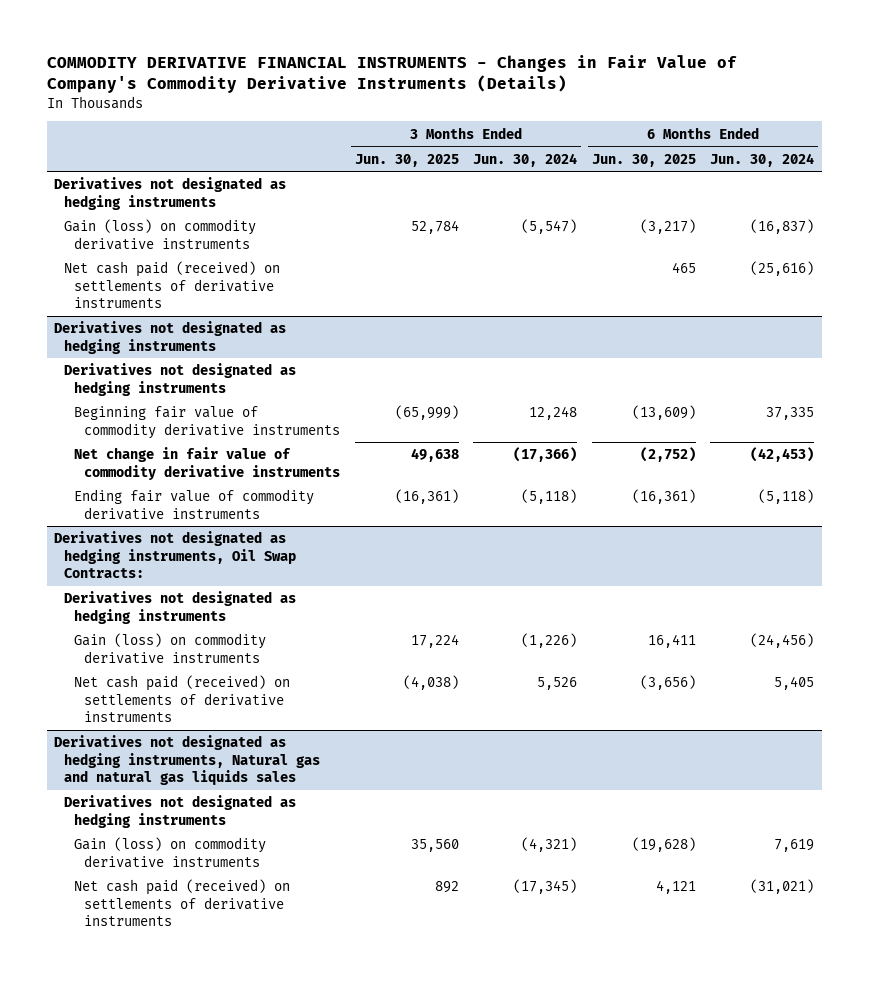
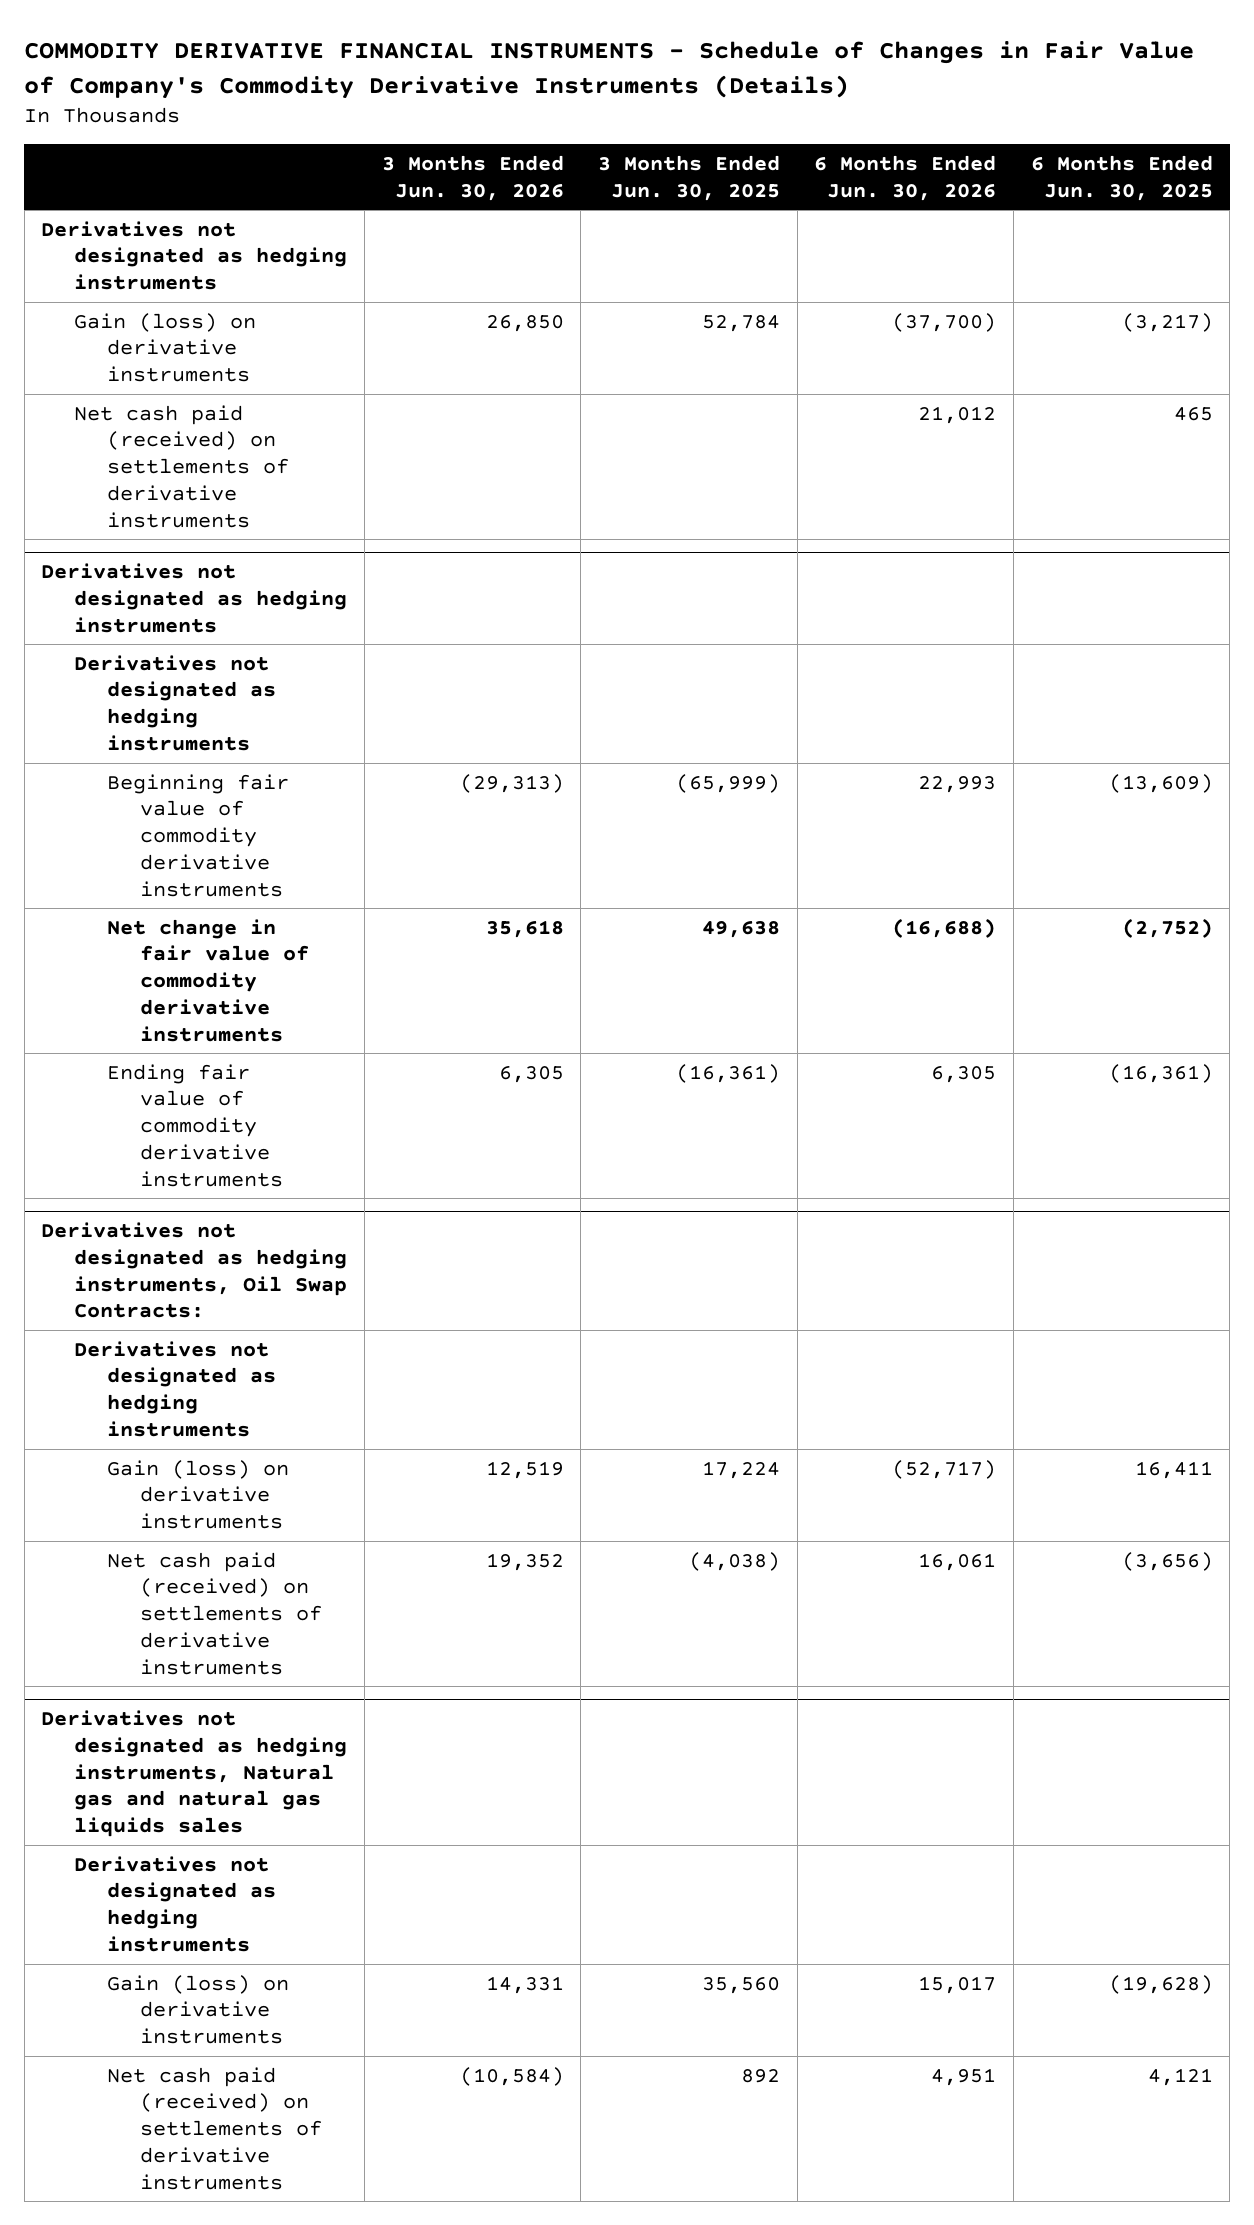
- COMMODITY DERIVATIVE FINANCIAL INSTRUMENTS - Changes in Fair Value of Company's Commodity Derivative Instruments (Details)
+ COMMODITY DERIVATIVE FINANCIAL INSTRUMENTS - Schedule of Changes in Fair Value of Company's Commodity Derivative Instruments (Details)
- | 3 Months Ended Jun. 30, 2025 | 3 Months Ended Jun. 30, 2024 | 6 Months Ended Jun. 30, 2025 | 6 Months Ended Jun. 30, 2024
+ | 3 Months Ended Jun. 30, 2026 | 3 Months Ended Jun. 30, 2025 | 6 Months Ended Jun. 30, 2026 | 6 Months Ended Jun. 30, 2025
- Gain (loss) on commodity derivative instruments | 52,784 | (5,547) | (3,217) | (16,837)
+ Gain (loss) on derivative instruments | 26,850 | 52,784 | (37,700) | (3,217)
@ Derivatives not designated as hedging instruments, Oil Swap Contracts:
- Gain (loss) on commodity derivative instruments | 17,224 | (1,226) | 16,411 | (24,456)
+ Gain (loss) on derivative instruments | 12,519 | 17,224 | (52,717) | 16,411
@ Derivatives not designated as hedging instruments, Natural gas and natural gas liquids sales
- Gain (loss) on commodity derivative instruments | 35,560 | (4,321) | (19,628) | 7,619
+ Gain (loss) on derivative instruments | 14,331 | 35,560 | 15,017 | (19,628)

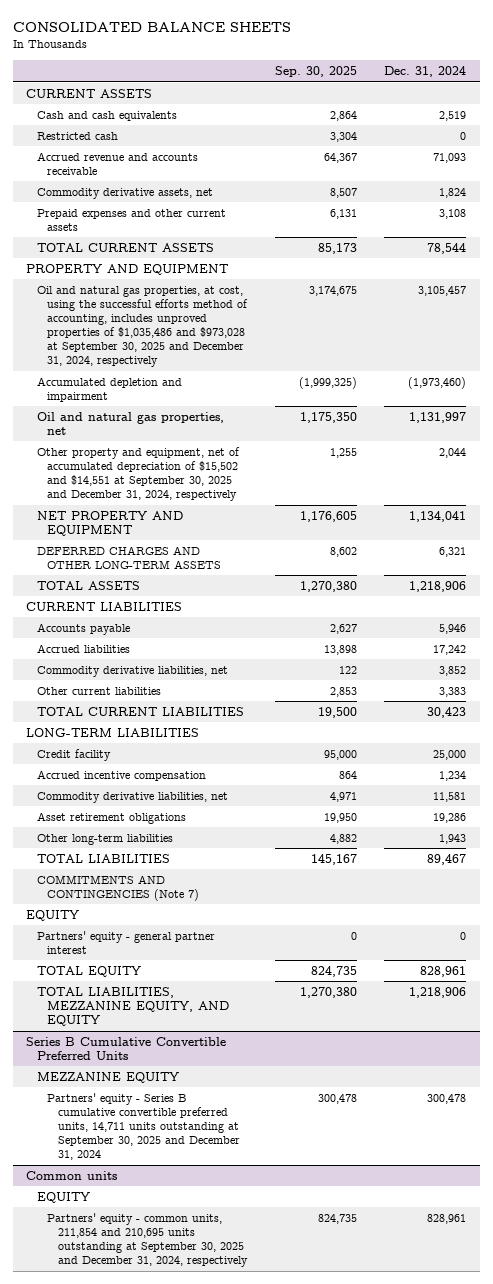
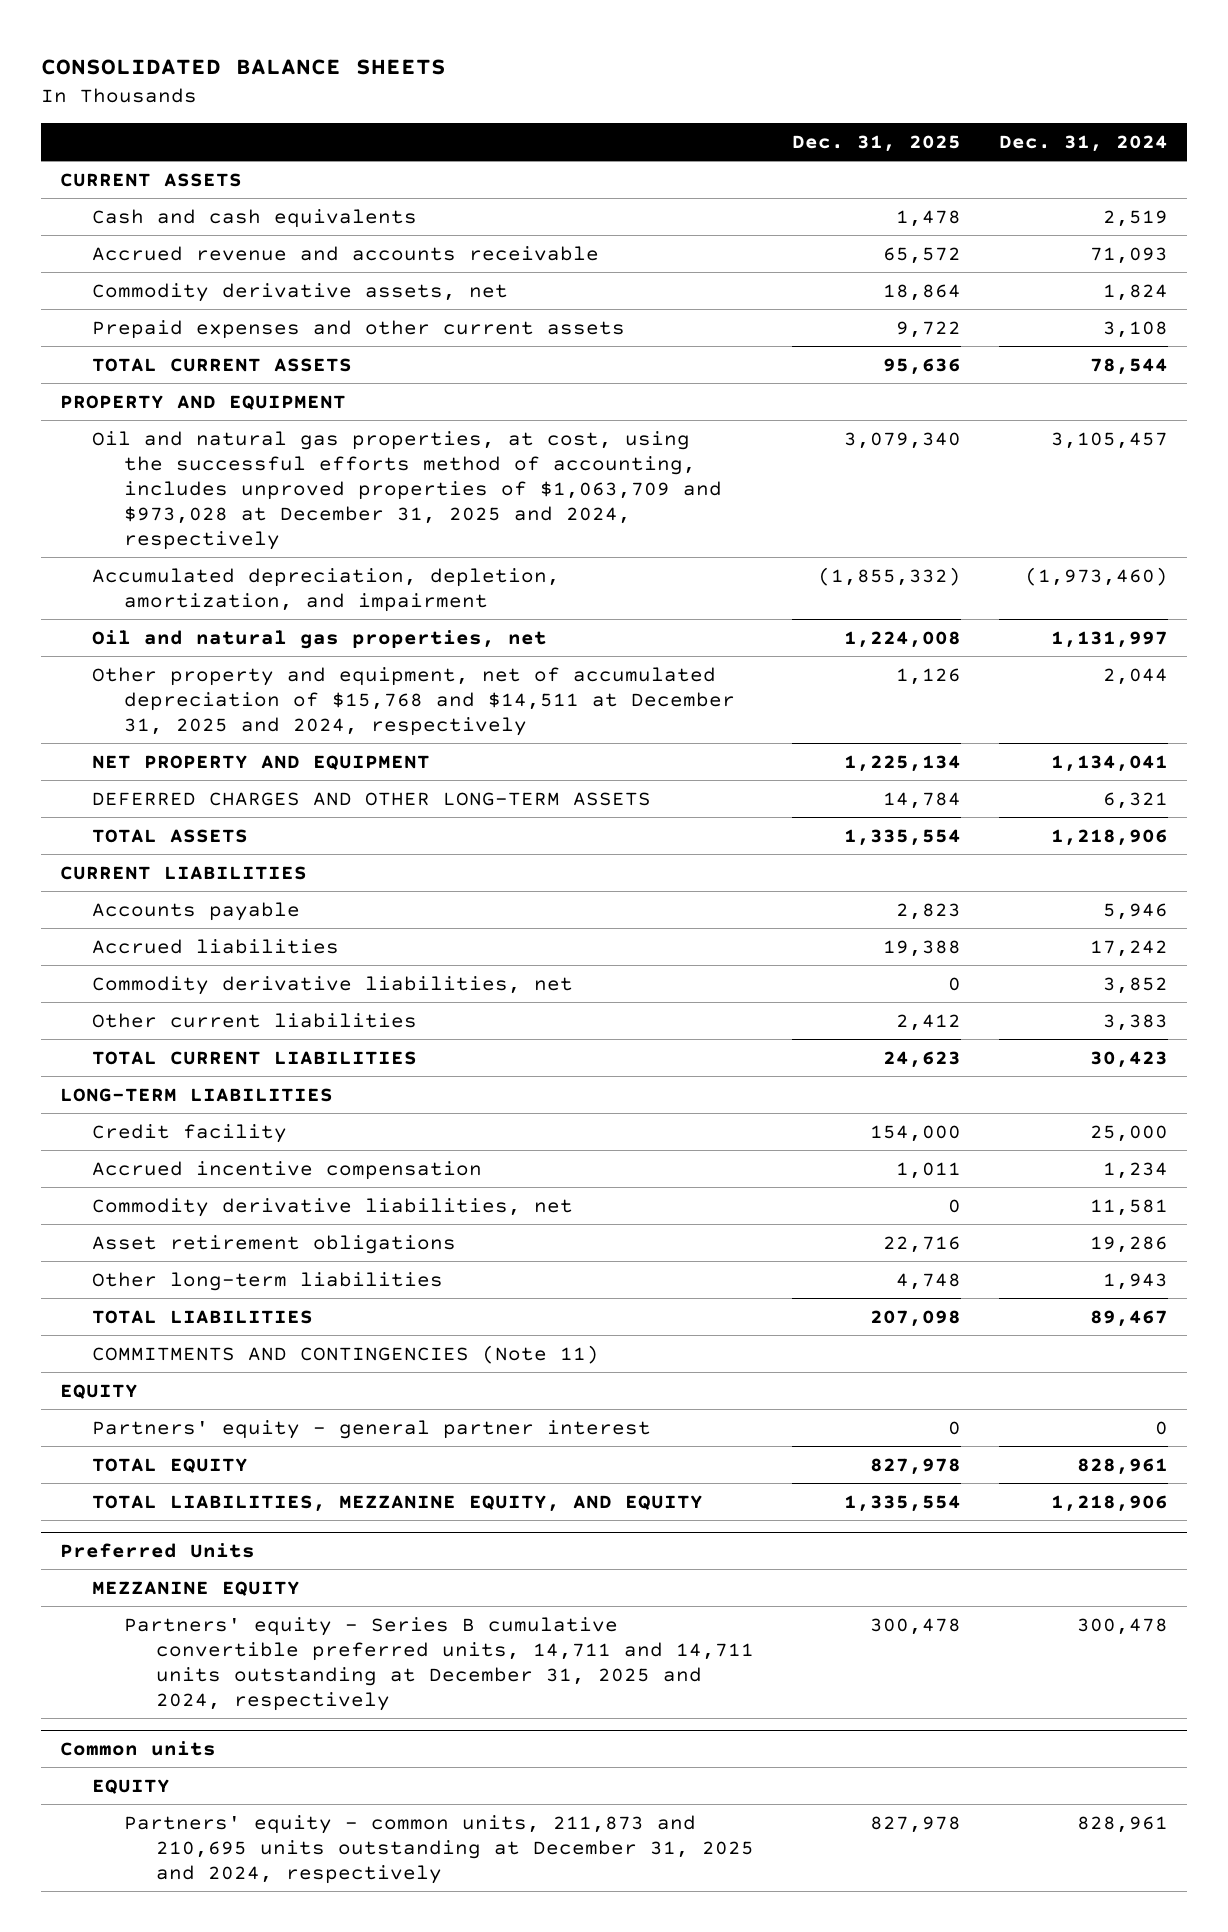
- | Sep. 30, 2025 | Dec. 31, 2024
+ | Dec. 31, 2025 | Dec. 31, 2024
- Restricted cash | 3,304 | 0
- Oil and natural gas properties, at cost, using the successful efforts method of accounting, includes unproved properties of $1,035,486 and $973,028 at September 30, 2025 and December 31, 2024, respectively | 3,174,675 | 3,105,457
- Accumulated depletion and impairment | (1,999,325) | (1,973,460)
+ Oil and natural gas properties, at cost, using the successful efforts method of accounting, includes unproved properties of $1,063,709 and $973,028 at December 31, 2025 and 2024, respectively | 3,079,340 | 3,105,457
+ Accumulated depreciation, depletion, amortization, and impairment | (1,855,332) | (1,973,460)
- Other property and equipment, net of accumulated depreciation of $15,502 and $14,551 at September 30, 2025 and December 31, 2024, respectively | 1,255 | 2,044
+ Other property and equipment, net of accumulated depreciation of $15,768 and $14,511 at December 31, 2025 and 2024, respectively | 1,126 | 2,044
- COMMITMENTS AND CONTINGENCIES (Note 7)
+ COMMITMENTS AND CONTINGENCIES (Note 11)
- Series B Cumulative Convertible Preferred Units
+ Preferred Units
- Partners' equity - Series B cumulative convertible preferred units, 14,711 units outstanding at September 30, 2025 and December 31, 2024 | 300,478 | 300,478
+ Partners' equity - Series B cumulative convertible preferred units, 14,711 and 14,711 units outstanding at December 31, 2025 and 2024, respectively | 300,478 | 300,478
@ Common units
- Partners' equity - common units, 211,854 and 210,695 units outstanding at September 30, 2025 and December 31, 2024, respectively | 824,735 | 828,961
+ Partners' equity - common units, 211,873 and 210,695 units outstanding at December 31, 2025 and 2024, respectively | 827,978 | 828,961

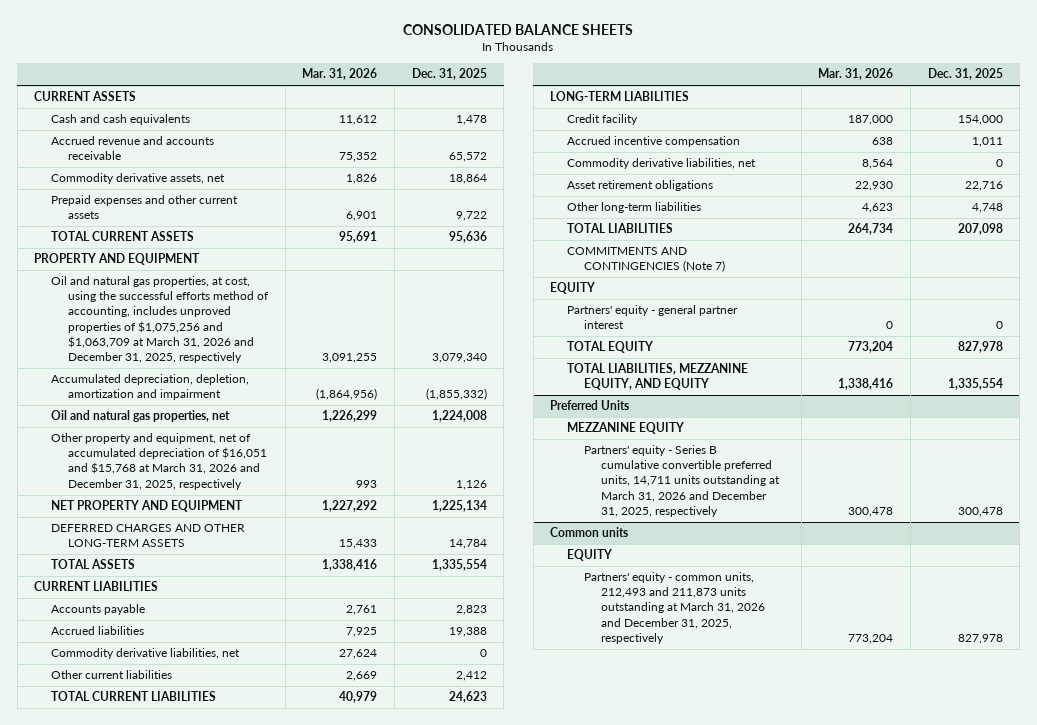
- | Dec. 31, 2025 | Dec. 31, 2024
+ | Mar. 31, 2026 | Dec. 31, 2025
- Oil and natural gas properties, at cost, using the successful efforts method of accounting, includes unproved properties of $1,063,709 and $973,028 at December 31, 2025 and 2024, respectively | 3,079,340 | 3,105,457
- Accumulated depreciation, depletion, amortization, and impairment | (1,855,332) | (1,973,460)
+ Oil and natural gas properties, at cost, using the successful efforts method of accounting, includes unproved properties of $1,075,256 and $1,063,709 at March 31, 2026 and December 31, 2025, respectively | 3,091,255 | 3,079,340
+ Accumulated depreciation, depletion, amortization and impairment | (1,864,956) | (1,855,332)
- Other property and equipment, net of accumulated depreciation of $15,768 and $14,511 at December 31, 2025 and 2024, respectively | 1,126 | 2,044
+ Other property and equipment, net of accumulated depreciation of $16,051 and $15,768 at March 31, 2026 and December 31, 2025, respectively | 993 | 1,126
- COMMITMENTS AND CONTINGENCIES (Note 11)
+ COMMITMENTS AND CONTINGENCIES (Note 7)
@ Preferred Units
- Partners' equity - Series B cumulative convertible preferred units, 14,711 and 14,711 units outstanding at December 31, 2025 and 2024, respectively | 300,478 | 300,478
+ Partners' equity - Series B cumulative convertible preferred units, 14,711 units outstanding at March 31, 2026 and December 31, 2025, respectively | 300,478 | 300,478
@ Common units
- Partners' equity - common units, 211,873 and 210,695 units outstanding at December 31, 2025 and 2024, respectively | 827,978 | 828,961
+ Partners' equity - common units, 212,493 and 211,873 units outstanding at March 31, 2026 and December 31, 2025, respectively | 773,204 | 827,978

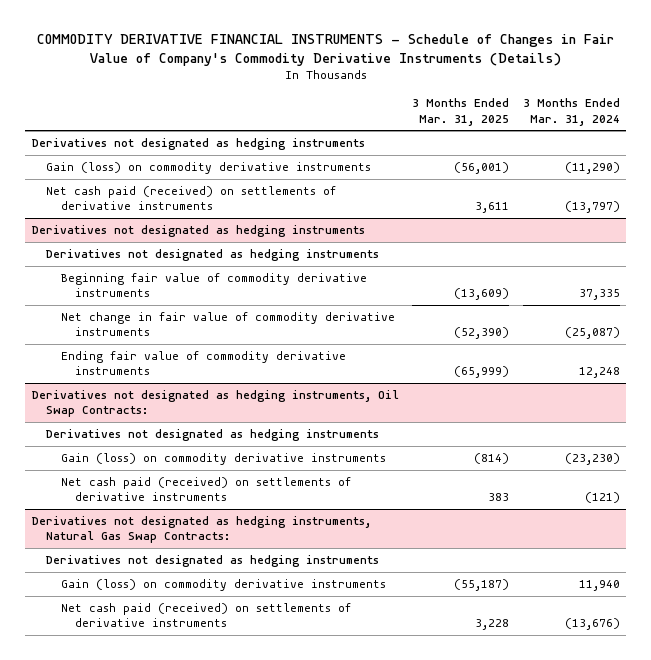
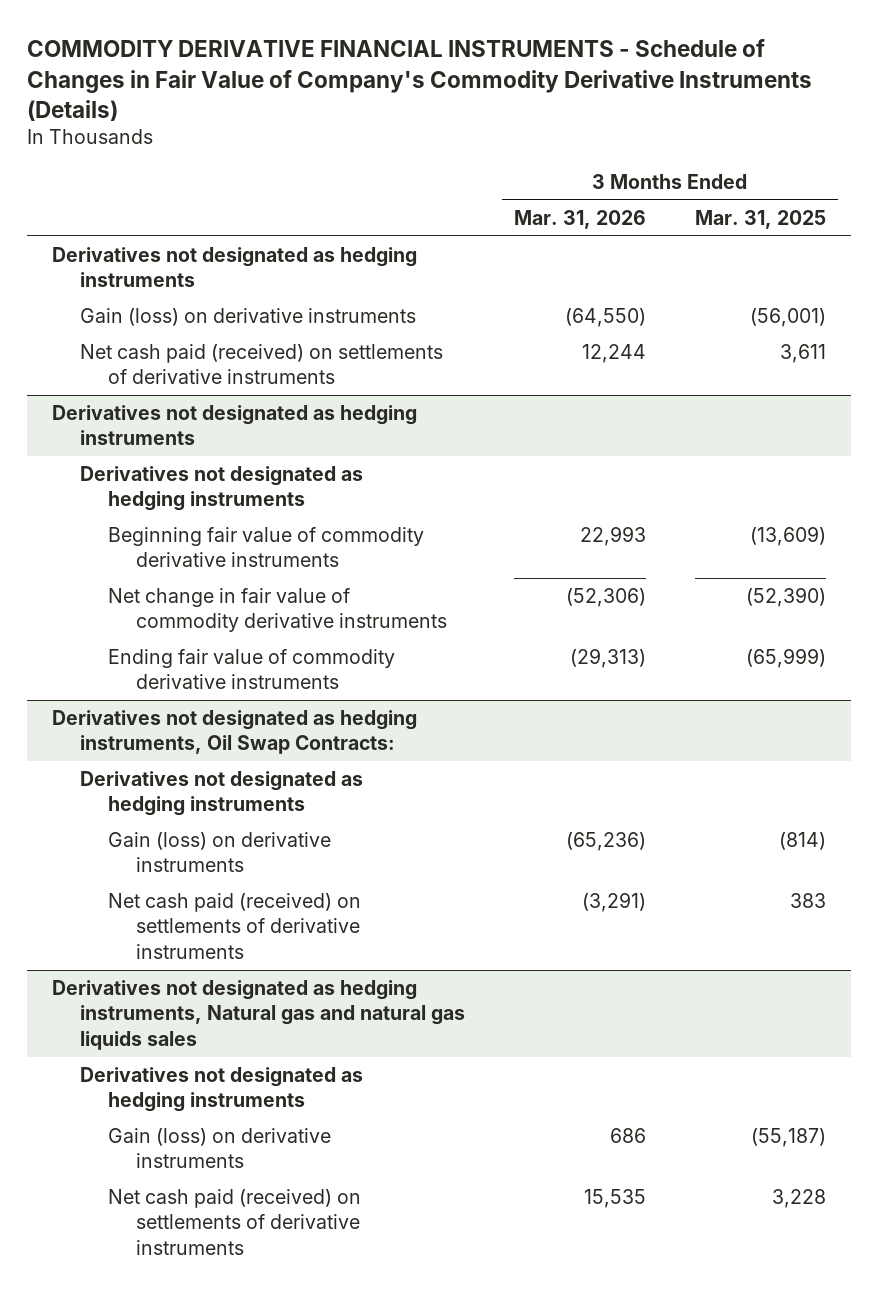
- | 3 Months Ended Mar. 31, 2025 | 3 Months Ended Mar. 31, 2024
+ | 3 Months Ended Mar. 31, 2026 | 3 Months Ended Mar. 31, 2025
- Gain (loss) on commodity derivative instruments | (56,001) | (11,290)
+ Gain (loss) on derivative instruments | (64,550) | (56,001)
@ Derivatives not designated as hedging instruments, Oil Swap Contracts:
- Gain (loss) on commodity derivative instruments | (814) | (23,230)
+ Gain (loss) on derivative instruments | (65,236) | (814)
- Derivatives not designated as hedging instruments, Natural Gas Swap Contracts:
+ Derivatives not designated as hedging instruments, Natural gas and natural gas liquids sales
- Gain (loss) on commodity derivative instruments | (55,187) | 11,940
+ Gain (loss) on derivative instruments | 686 | (55,187)

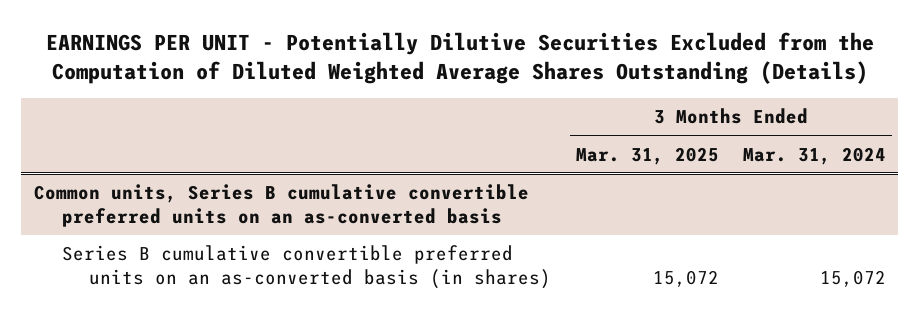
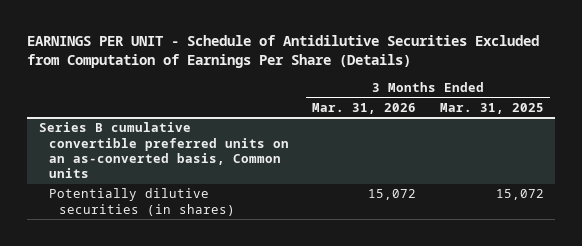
- EARNINGS PER UNIT - Potentially Dilutive Securities Excluded from the Computation of Diluted Weighted Average Shares Outstanding (Details)
+ EARNINGS PER UNIT - Schedule of Antidilutive Securities Excluded from Computation of Earnings Per Share (Details)
- | 3 Months Ended Mar. 31, 2025 | 3 Months Ended Mar. 31, 2024
+ | 3 Months Ended Mar. 31, 2026 | 3 Months Ended Mar. 31, 2025
- Common units, Series B cumulative convertible preferred units on an as-converted basis
- Series B cumulative convertible preferred units on an as-converted basis (in shares) | 15,072 | 15,072
+ Series B cumulative convertible preferred units on an as-converted basis, Common units
+ Potentially dilutive securities (in shares) | 15,072 | 15,072

